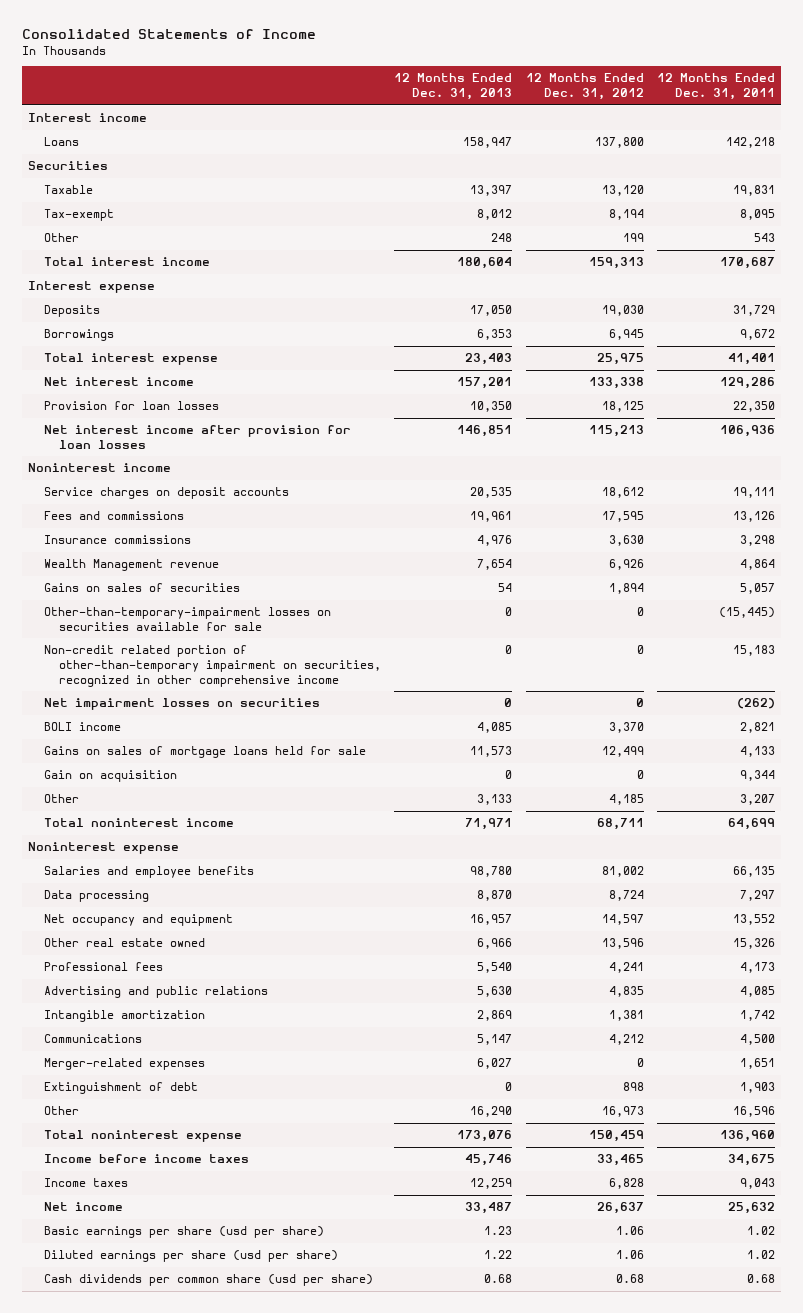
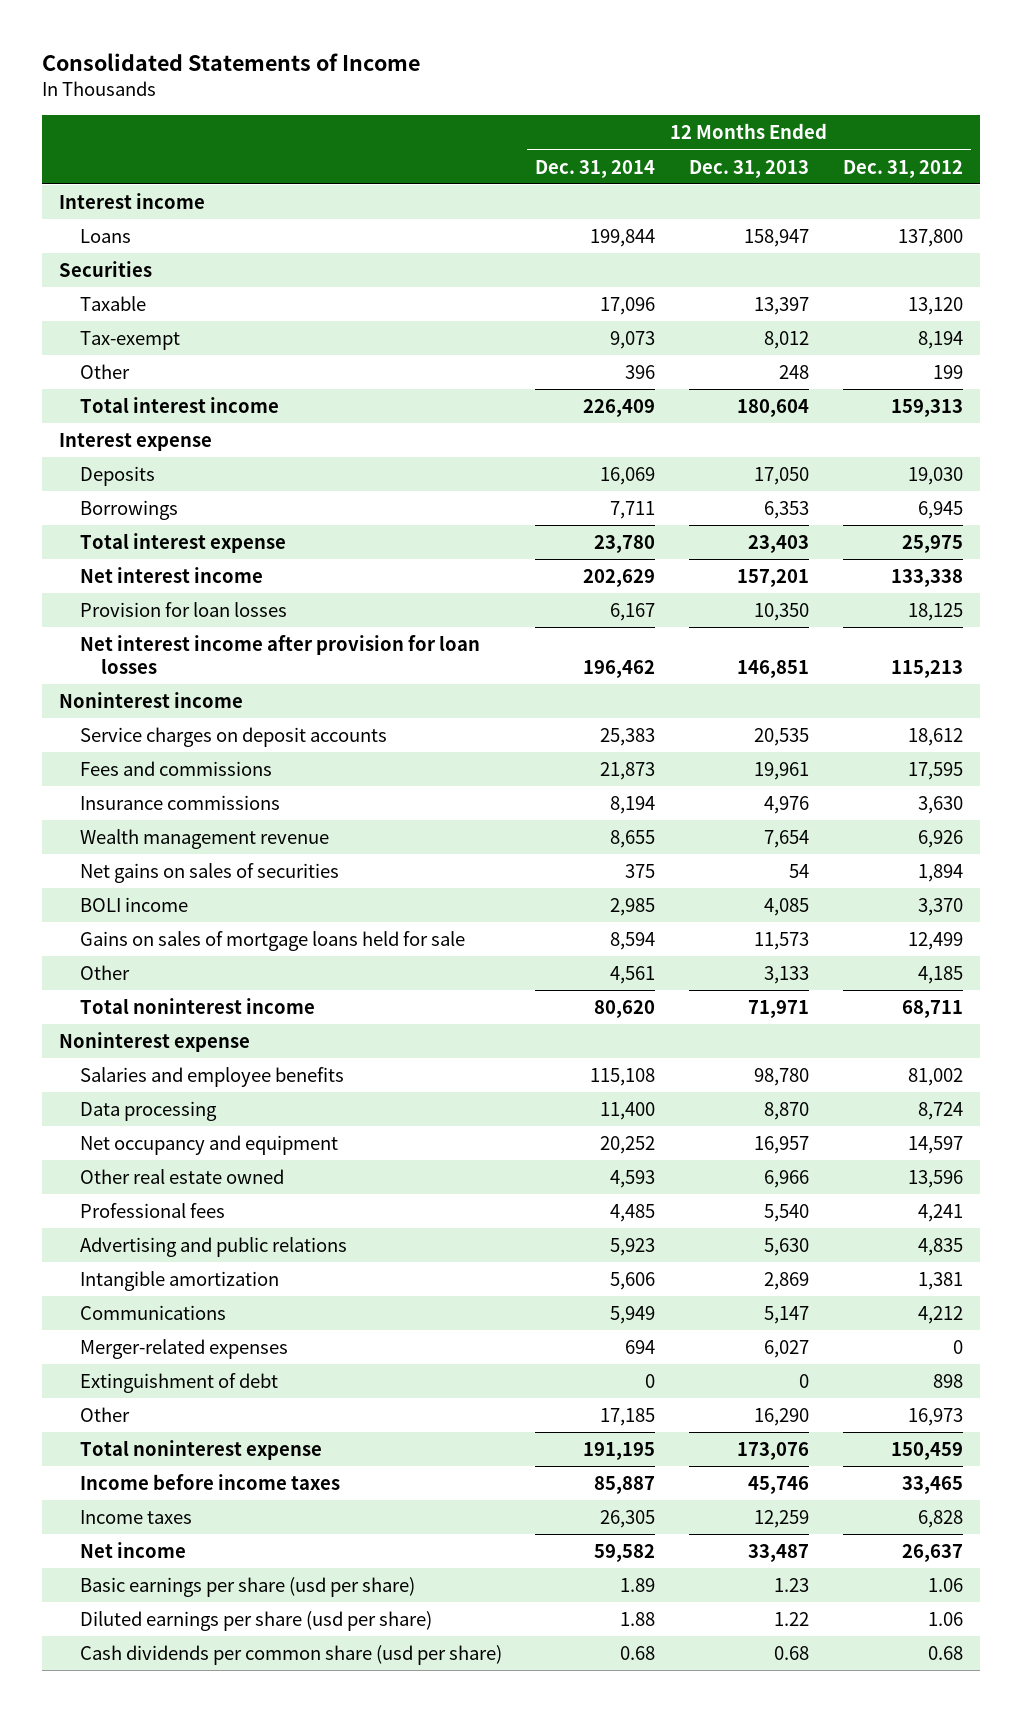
- | 12 Months Ended Dec. 31, 2013 | 12 Months Ended Dec. 31, 2012 | 12 Months Ended Dec. 31, 2011
+ | 12 Months Ended Dec. 31, 2014 | 12 Months Ended Dec. 31, 2013 | 12 Months Ended Dec. 31, 2012
- Wealth Management revenue | 7,654 | 6,926 | 4,864
- Gains on sales of securities | 54 | 1,894 | 5,057
- Other-than-temporary-impairment losses on securities available for sale | 0 | 0 | (15,445)
- Non-credit related portion of other-than-temporary impairment on securities, recognized in other comprehensive income | 0 | 0 | 15,183
- Net impairment losses on securities | 0 | 0 | (262)
+ Wealth management revenue | 8,655 | 7,654 | 6,926
+ Net gains on sales of securities | 375 | 54 | 1,894
- Gain on acquisition | 0 | 0 | 9,344

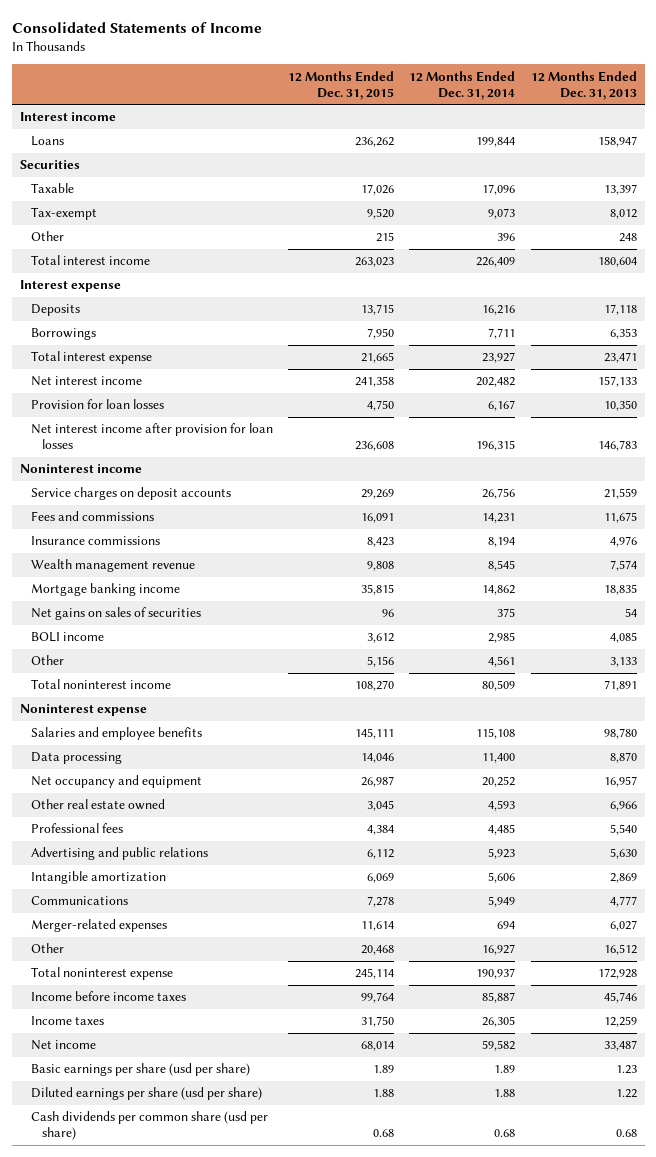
- | 12 Months Ended Dec. 31, 2014 | 12 Months Ended Dec. 31, 2013 | 12 Months Ended Dec. 31, 2012
+ | 12 Months Ended Dec. 31, 2015 | 12 Months Ended Dec. 31, 2014 | 12 Months Ended Dec. 31, 2013
- Deposits | 16,069 | 17,050 | 19,030
+ Deposits | 13,715 | 16,216 | 17,118
- Total interest expense | 23,780 | 23,403 | 25,975
- Net interest income | 202,629 | 157,201 | 133,338
+ Total interest expense | 21,665 | 23,927 | 23,471
+ Net interest income | 241,358 | 202,482 | 157,133
- Net interest income after provision for loan losses | 196,462 | 146,851 | 115,213
+ Net interest income after provision for loan losses | 236,608 | 196,315 | 146,783
- Service charges on deposit accounts | 25,383 | 20,535 | 18,612
- Fees and commissions | 21,873 | 19,961 | 17,595
+ Service charges on deposit accounts | 29,269 | 26,756 | 21,559
+ Fees and commissions | 16,091 | 14,231 | 11,675
- Wealth management revenue | 8,655 | 7,654 | 6,926
+ Wealth management revenue | 9,808 | 8,545 | 7,574
+ Mortgage banking income | 35,815 | 14,862 | 18,835
- Gains on sales of mortgage loans held for sale | 8,594 | 11,573 | 12,499
- Total noninterest income | 80,620 | 71,971 | 68,711
+ Total noninterest income | 108,270 | 80,509 | 71,891
- Communications | 5,949 | 5,147 | 4,212
+ Communications | 7,278 | 5,949 | 4,777
- Extinguishment of debt | 0 | 0 | 898
- Other | 17,185 | 16,290 | 16,973
- Total noninterest expense | 191,195 | 173,076 | 150,459
+ Other | 20,468 | 16,927 | 16,512
+ Total noninterest expense | 245,114 | 190,937 | 172,928

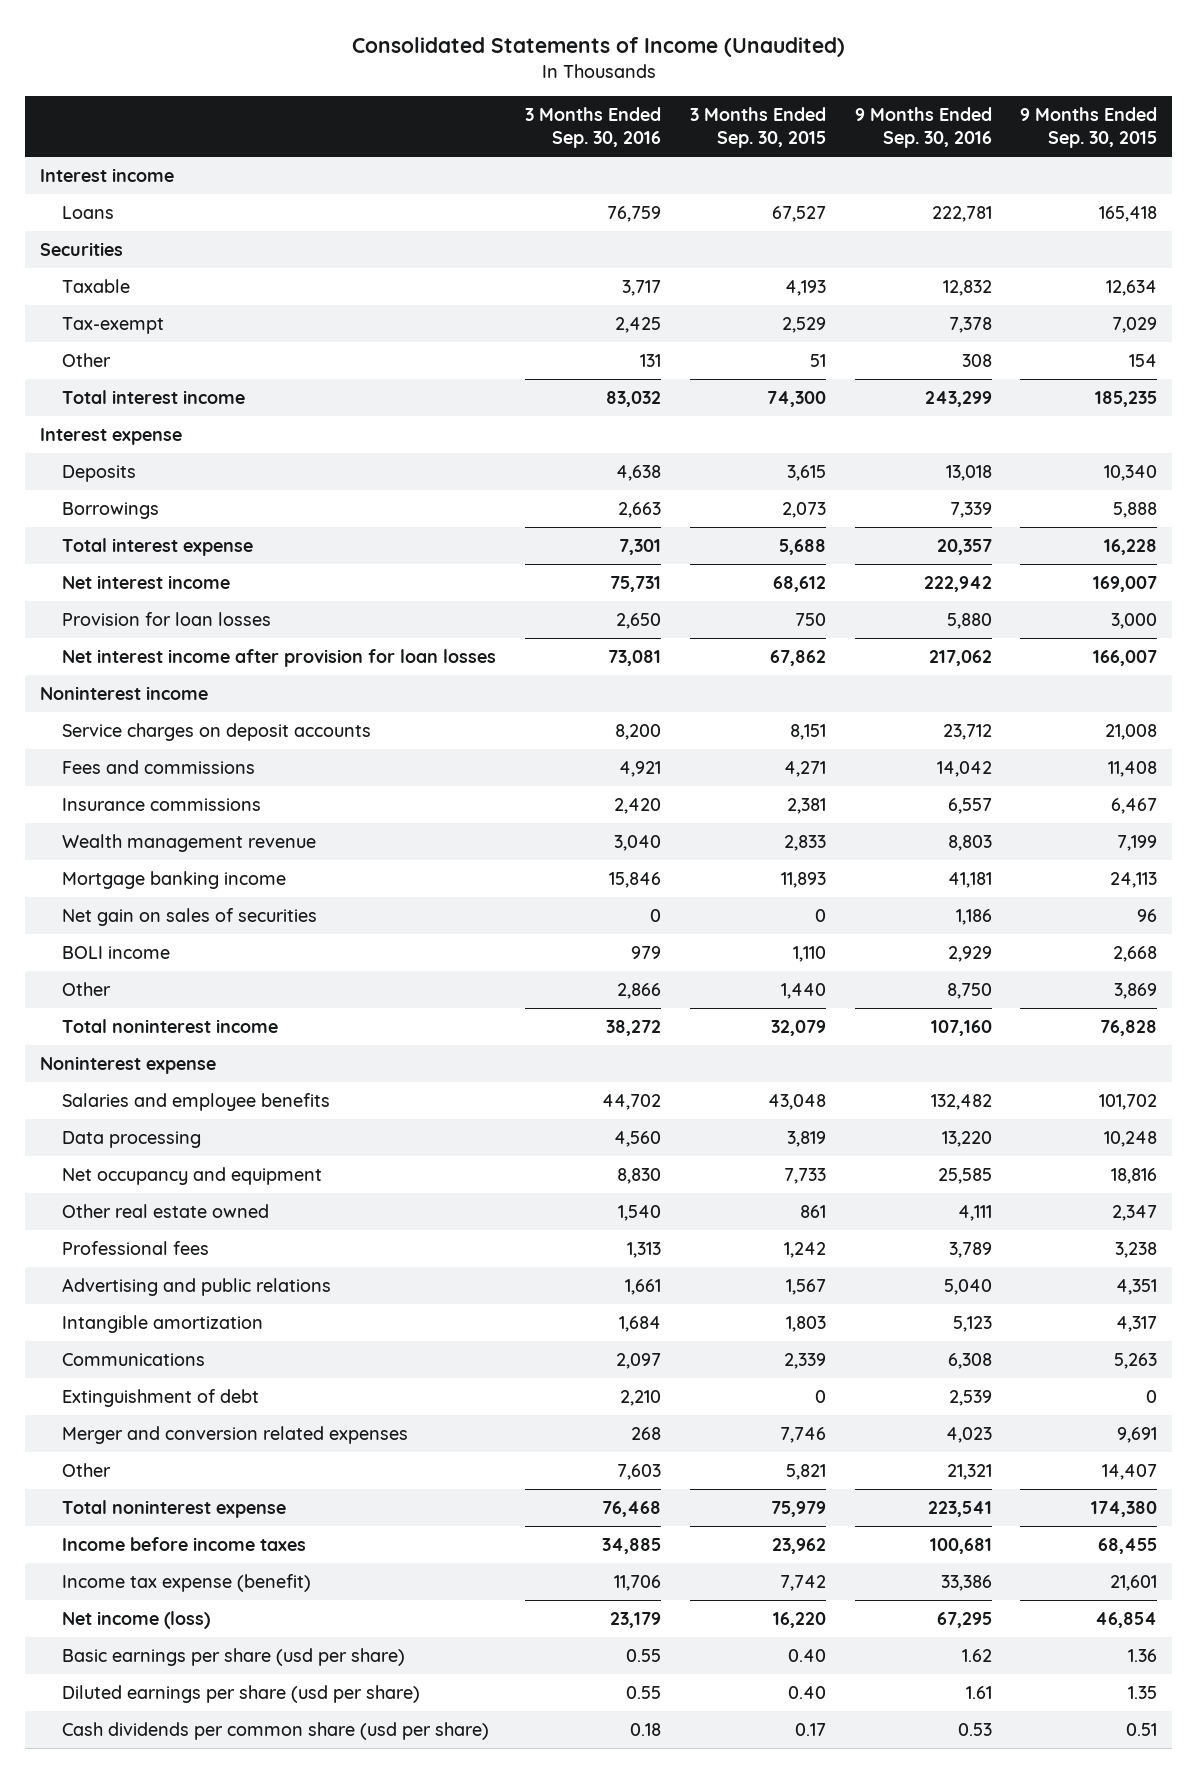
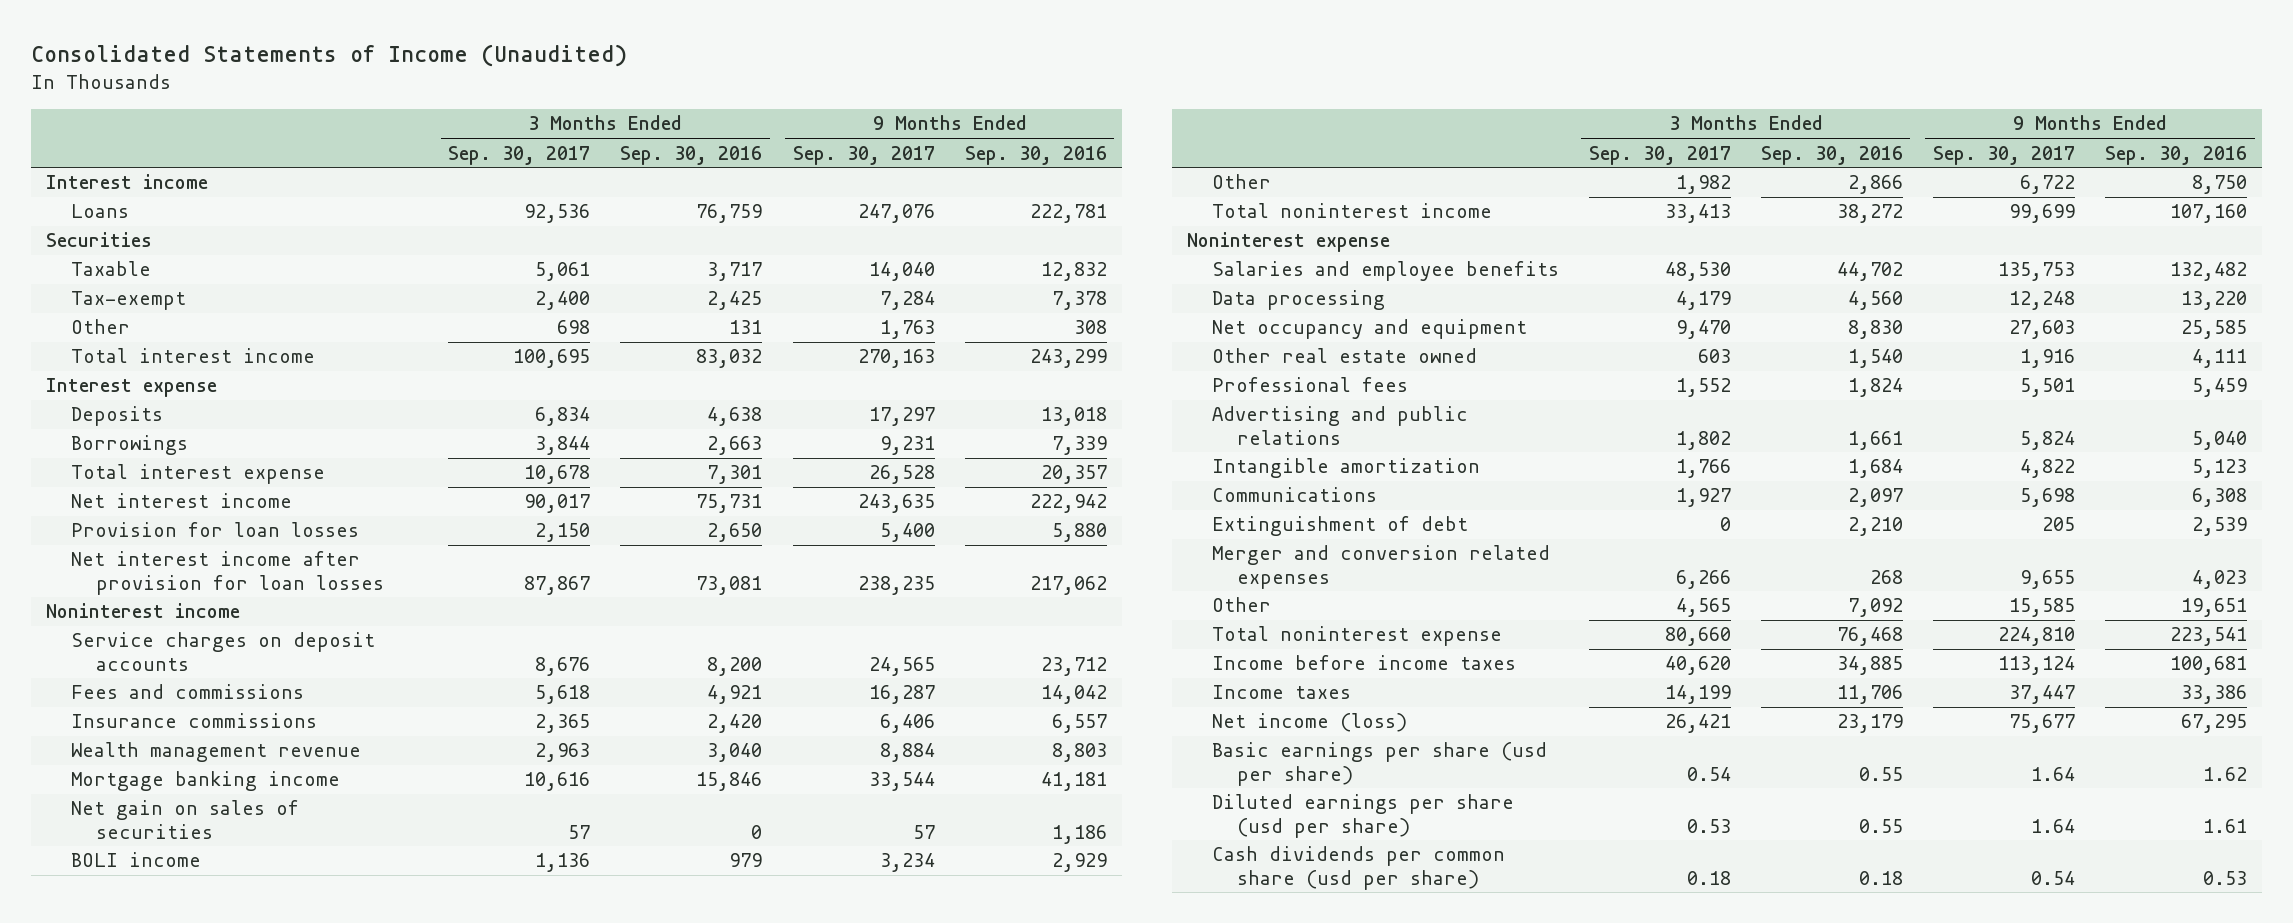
- | 3 Months Ended Sep. 30, 2016 | 3 Months Ended Sep. 30, 2015 | 9 Months Ended Sep. 30, 2016 | 9 Months Ended Sep. 30, 2015
+ | 3 Months Ended Sep. 30, 2017 | 3 Months Ended Sep. 30, 2016 | 9 Months Ended Sep. 30, 2017 | 9 Months Ended Sep. 30, 2016
- Professional fees | 1,313 | 1,242 | 3,789 | 3,238
+ Professional fees | 1,552 | 1,824 | 5,501 | 5,459
- Other | 7,603 | 5,821 | 21,321 | 14,407
+ Other | 4,565 | 7,092 | 15,585 | 19,651
- Income tax expense (benefit) | 11,706 | 7,742 | 33,386 | 21,601
+ Income taxes | 14,199 | 11,706 | 37,447 | 33,386

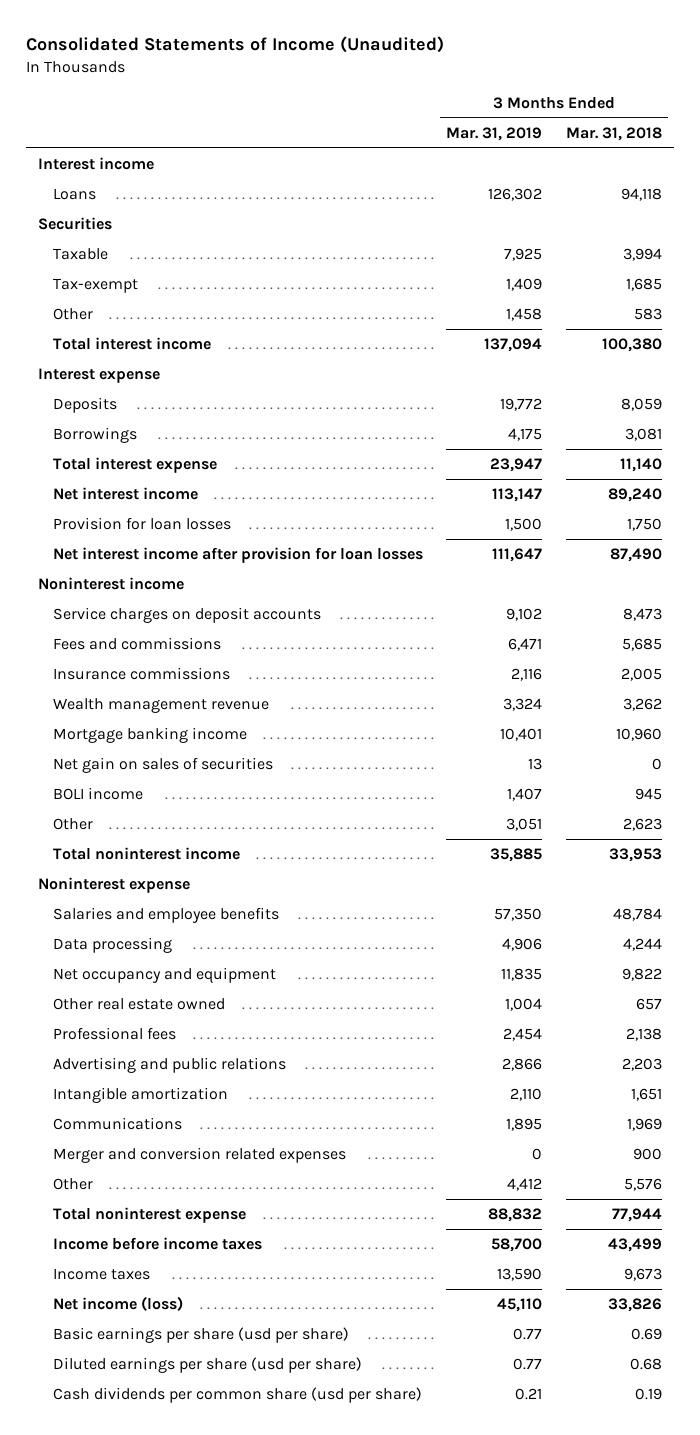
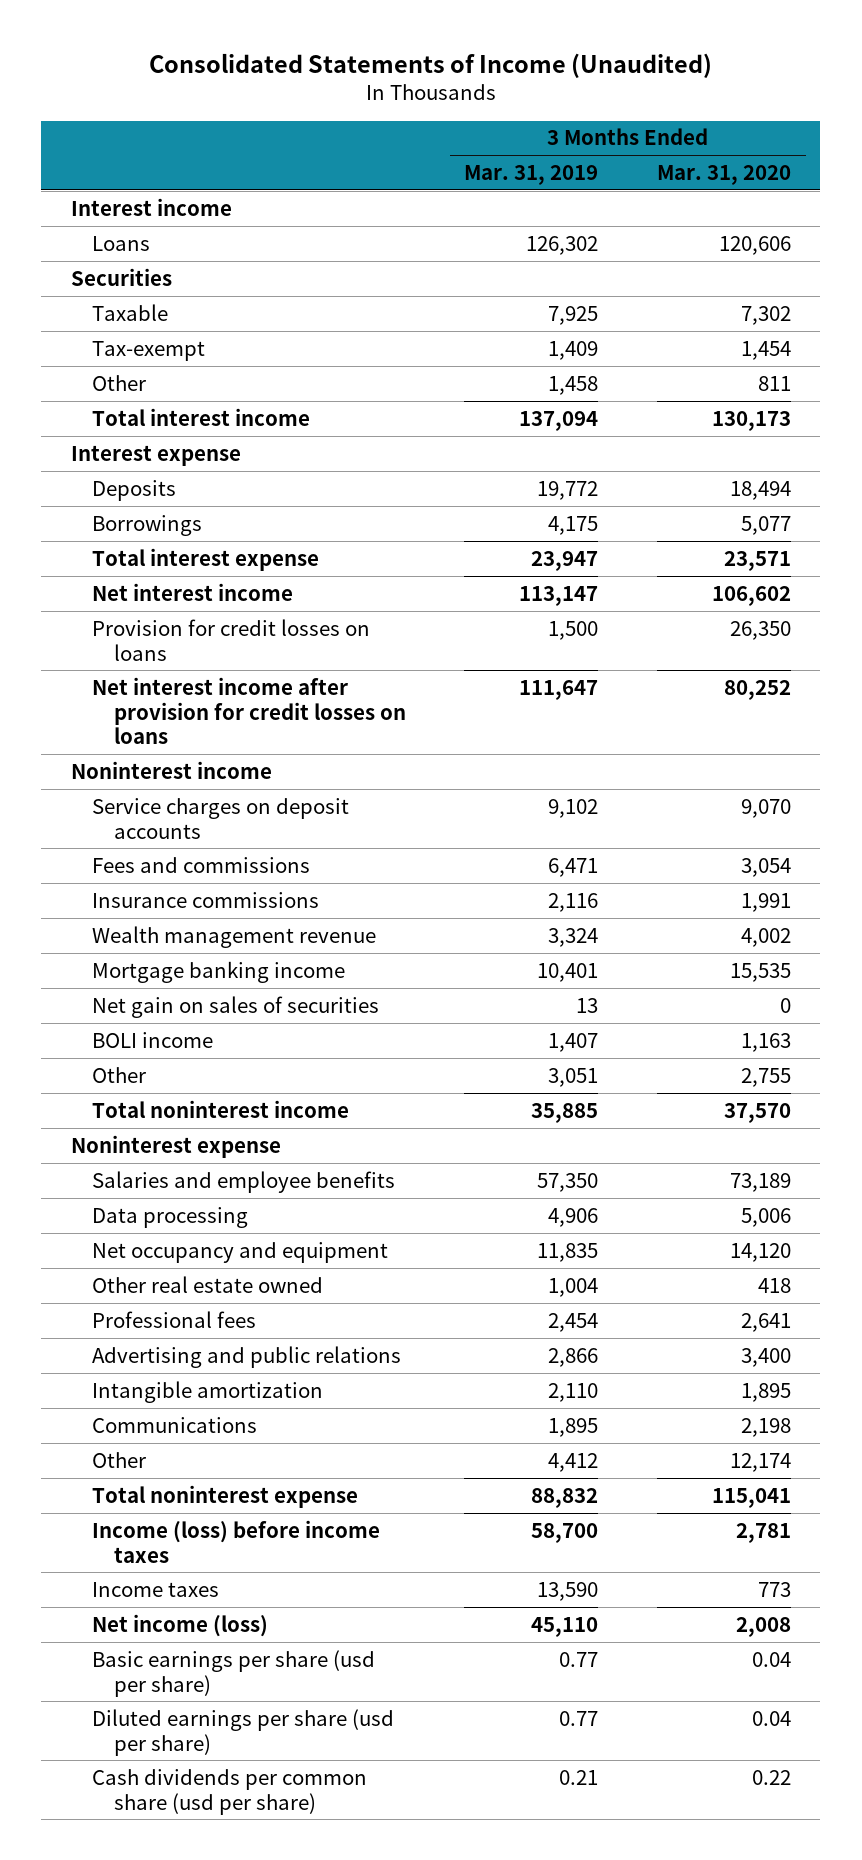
- | 3 Months Ended Mar. 31, 2019 | 3 Months Ended Mar. 31, 2018
+ | 3 Months Ended Mar. 31, 2019 | 3 Months Ended Mar. 31, 2020
- Provision for loan losses | 1,500 | 1,750
- Net interest income after provision for loan losses | 111,647 | 87,490
+ Provision for credit losses on loans | 1,500 | 26,350
+ Net interest income after provision for credit losses on loans | 111,647 | 80,252
- Merger and conversion related expenses | 0 | 900
- Income before income taxes | 58,700 | 43,499
+ Income (loss) before income taxes | 58,700 | 2,781

